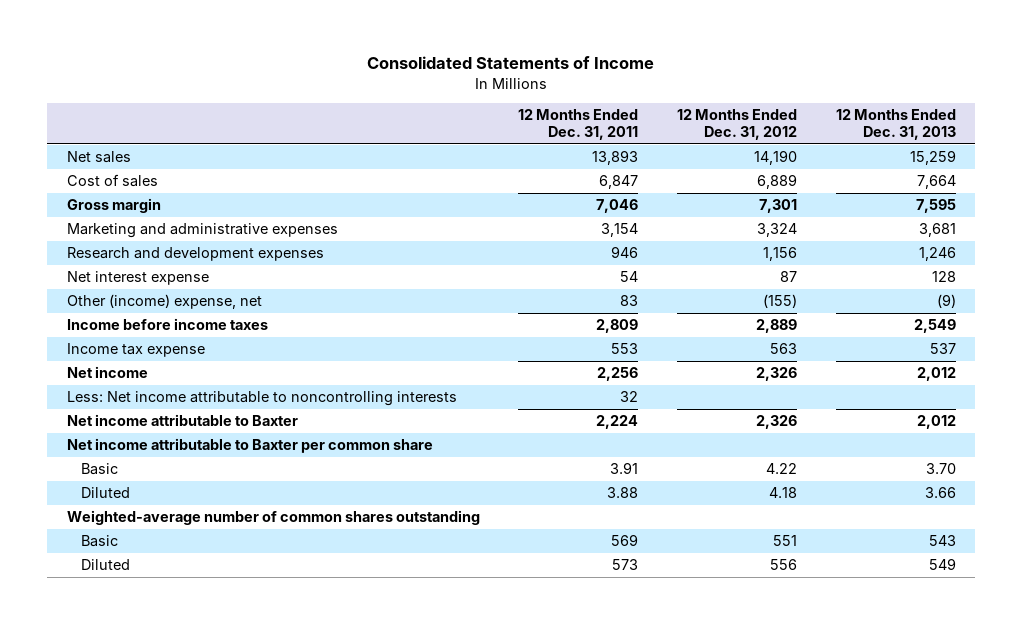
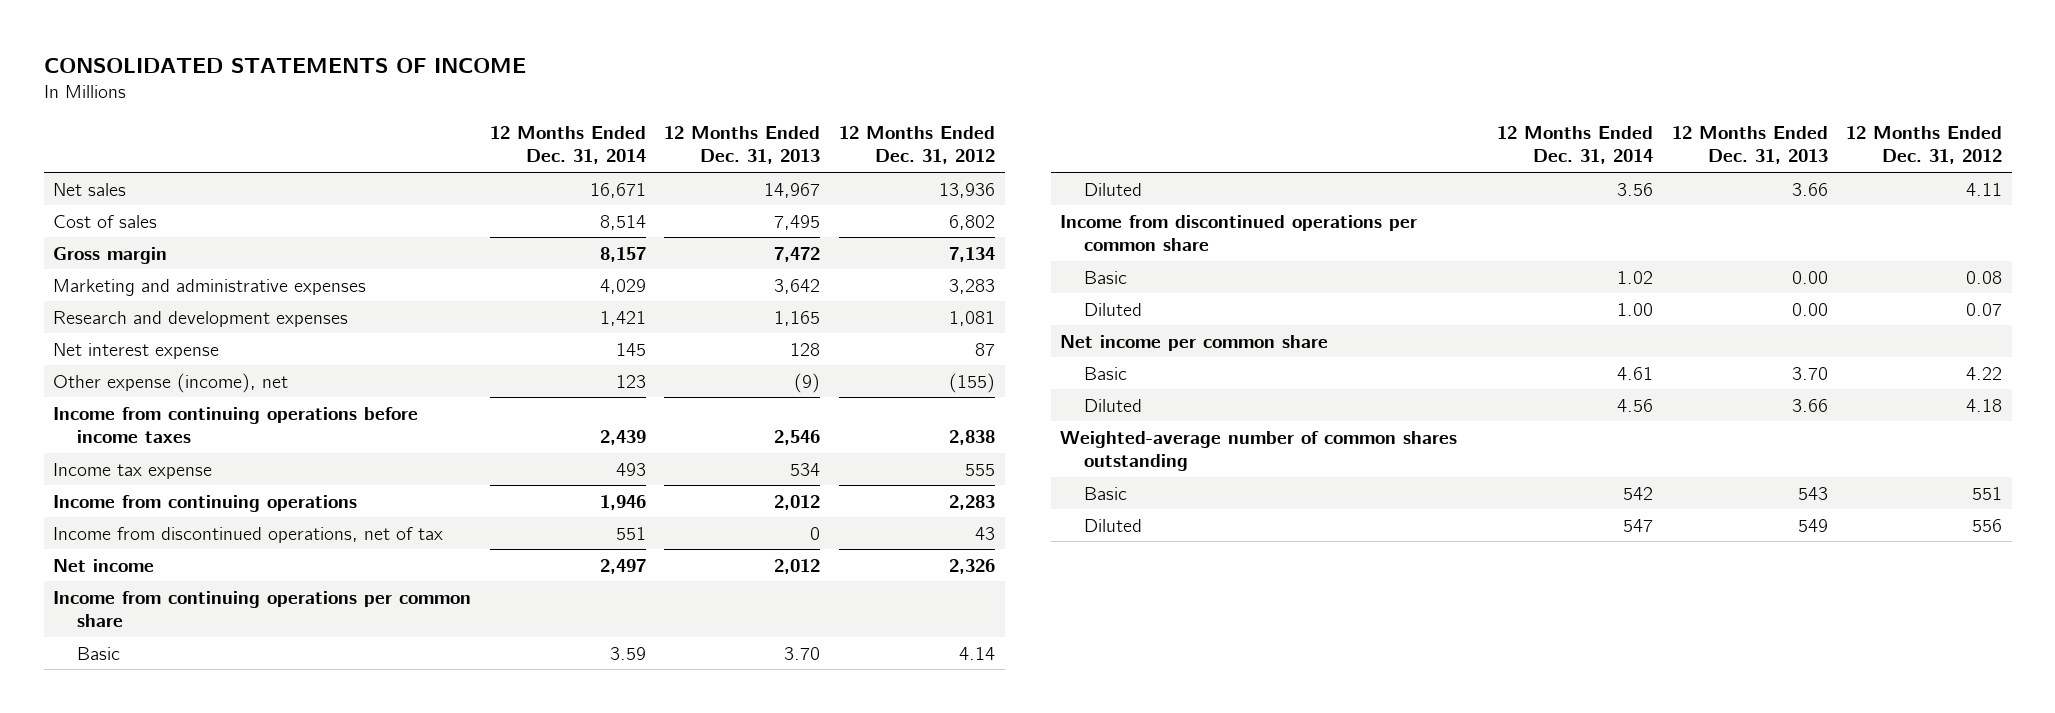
- Consolidated Statements of Income
+ CONSOLIDATED STATEMENTS OF INCOME
- | 12 Months Ended Dec. 31, 2011 | 12 Months Ended Dec. 31, 2012 | 12 Months Ended Dec. 31, 2013
+ | 12 Months Ended Dec. 31, 2014 | 12 Months Ended Dec. 31, 2013 | 12 Months Ended Dec. 31, 2012
- Net sales | 13,893 | 14,190 | 15,259
- Cost of sales | 6,847 | 6,889 | 7,664
- Gross margin | 7,046 | 7,301 | 7,595
- Marketing and administrative expenses | 3,154 | 3,324 | 3,681
- Research and development expenses | 946 | 1,156 | 1,246
+ Net sales | 16,671 | 14,967 | 13,936
+ Cost of sales | 8,514 | 7,495 | 6,802
+ Gross margin | 8,157 | 7,472 | 7,134
+ Marketing and administrative expenses | 4,029 | 3,642 | 3,283
+ Research and development expenses | 1,421 | 1,165 | 1,081
- Other (income) expense, net | 83 | (155) | (9)
- Income before income taxes | 2,809 | 2,889 | 2,549
- Income tax expense | 553 | 563 | 537
+ Other expense (income), net | 123 | (9) | (155)
+ Income from continuing operations before income taxes | 2,439 | 2,546 | 2,838
+ Income tax expense | 493 | 534 | 555
+ Income from continuing operations | 1,946 | 2,012 | 2,283
+ Income from discontinued operations, net of tax | 551 | 0 | 43
- Less: Net income attributable to noncontrolling interests | 32 | |
- Net income attributable to Baxter | 2,224 | 2,326 | 2,012
- Net income attributable to Baxter per common share
+ Income from continuing operations per common share
+ Basic | 3.59 | 3.70 | 4.14
+ Diluted | 3.56 | 3.66 | 4.11
+ Income from discontinued operations per common share
+ Basic | 1.02 | 0.00 | 0.08
+ Diluted | 1.00 | 0.00 | 0.07
+ Net income per common share

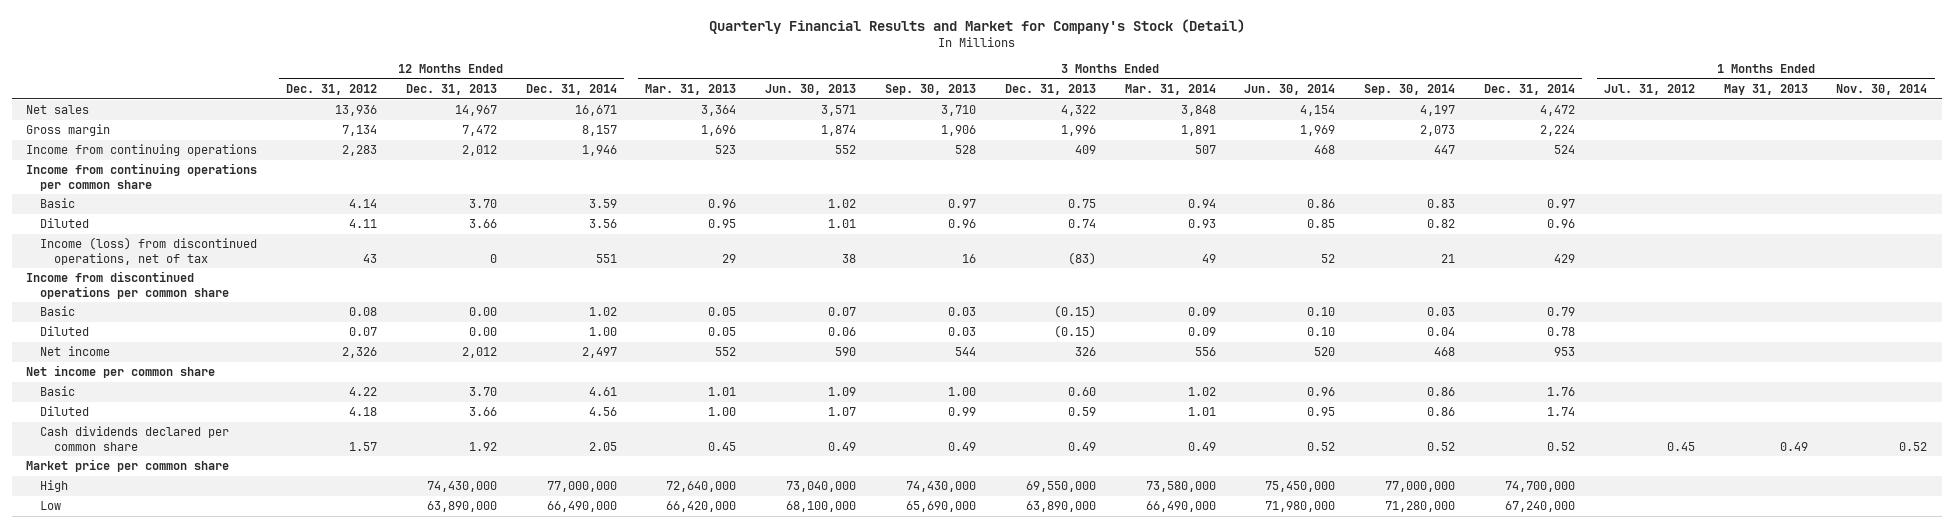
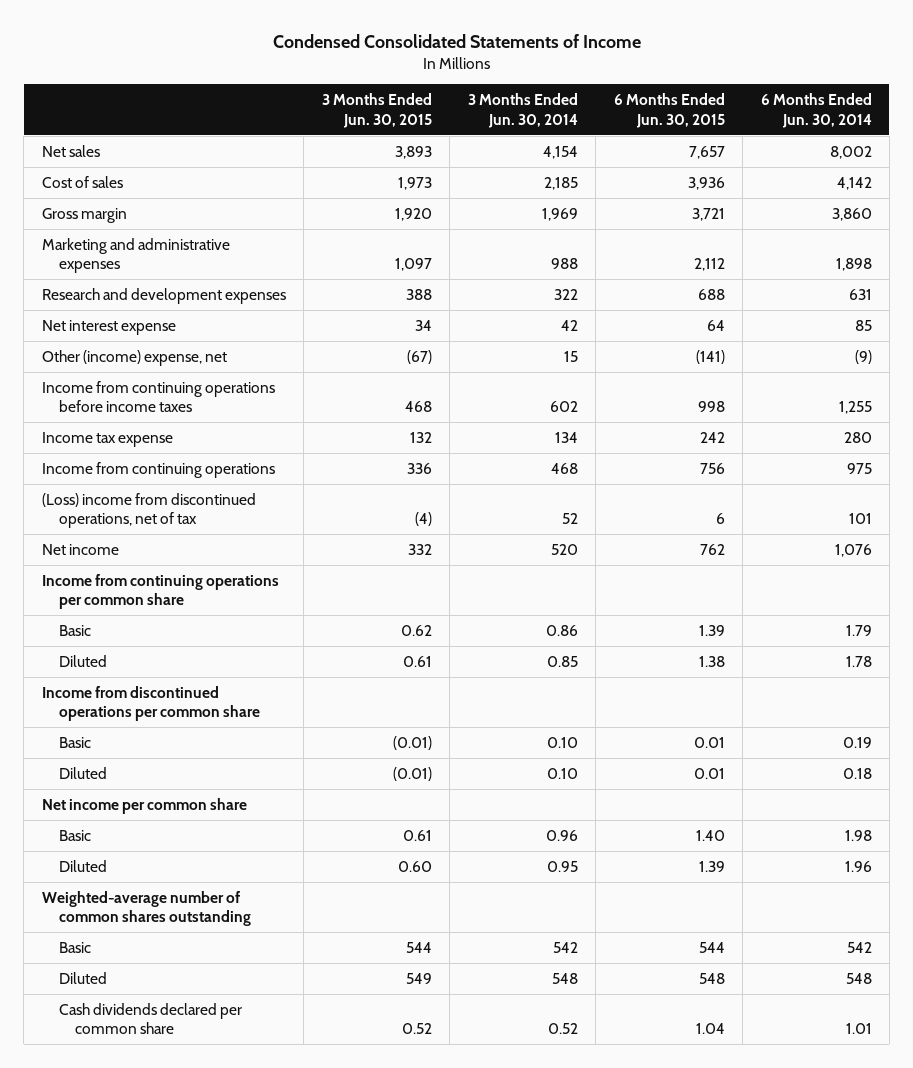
- Quarterly Financial Results and Market for Company's Stock (Detail)
+ Condensed Consolidated Statements of Income
- | 12 Months Ended Dec. 31, 2012 | 12 Months Ended Dec. 31, 2013 | 12 Months Ended Dec. 31, 2014 | 3 Months Ended Mar. 31, 2013 | 3 Months Ended Jun. 30, 2013 | 3 Months Ended Sep. 30, 2013 | 3 Months Ended Dec. 31, 2013 | 3 Months Ended Mar. 31, 2014 | 3 Months Ended Jun. 30, 2014 | 3 Months Ended Sep. 30, 2014 | 3 Months Ended Dec. 31, 2014 | 1 Months Ended Jul. 31, 2012 | 1 Months Ended May 31, 2013 | 1 Months Ended Nov. 30, 2014
+ | 3 Months Ended Jun. 30, 2015 | 3 Months Ended Jun. 30, 2014 | 6 Months Ended Jun. 30, 2015 | 6 Months Ended Jun. 30, 2014
+ Cost of sales | 1,973 | 2,185 | 3,936 | 4,142
+ Marketing and administrative expenses | 1,097 | 988 | 2,112 | 1,898
+ Research and development expenses | 388 | 322 | 688 | 631
+ Net interest expense | 34 | 42 | 64 | 85
+ Other (income) expense, net | (67) | 15 | (141) | (9)
+ Income from continuing operations before income taxes | 468 | 602 | 998 | 1,255
+ Income tax expense | 132 | 134 | 242 | 280
+ (Loss) income from discontinued operations, net of tax | (4) | 52 | 6 | 101
moved up: Net income | 332 | 520 | 762 | 1,076
- Income (loss) from discontinued operations, net of tax | 43 | 0 | 551 | 29 | 38 | 16 | (83) | 49 | 52 | 21 | 429 | | |
+ Weighted-average number of common shares outstanding
+ Basic | 544 | 542 | 544 | 542
+ Diluted | 549 | 548 | 548 | 548
- Market price per common share
- High | | 74,430,000 | 77,000,000 | 72,640,000 | 73,040,000 | 74,430,000 | 69,550,000 | 73,580,000 | 75,450,000 | 77,000,000 | 74,700,000 | | |
- Low | | 63,890,000 | 66,490,000 | 66,420,000 | 68,100,000 | 65,690,000 | 63,890,000 | 66,490,000 | 71,980,000 | 71,280,000 | 67,240,000 | | |

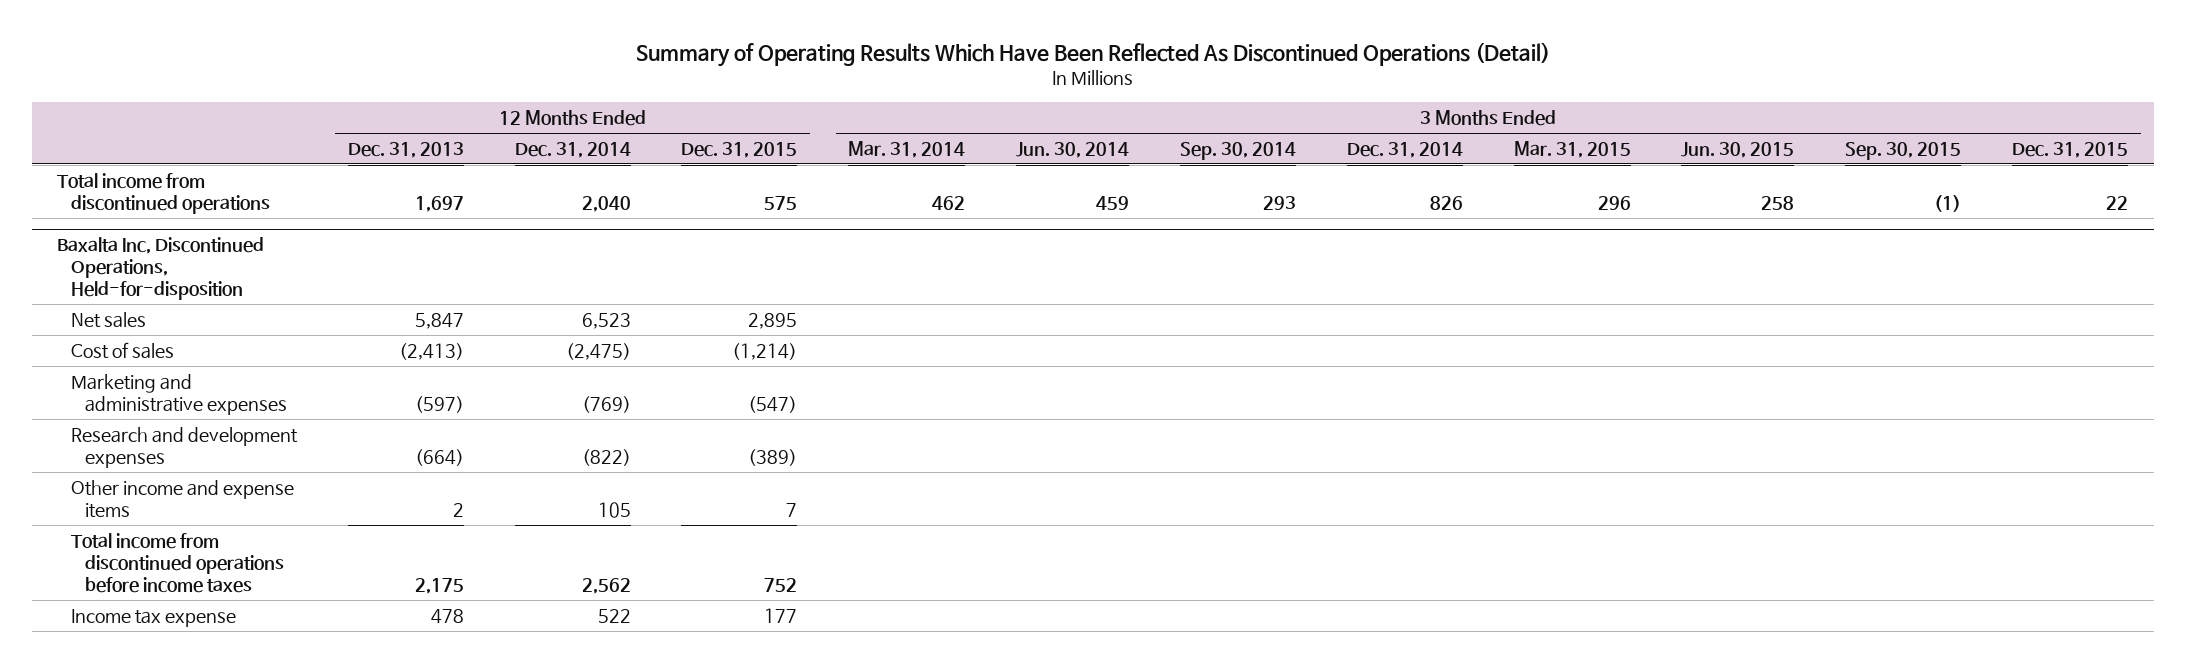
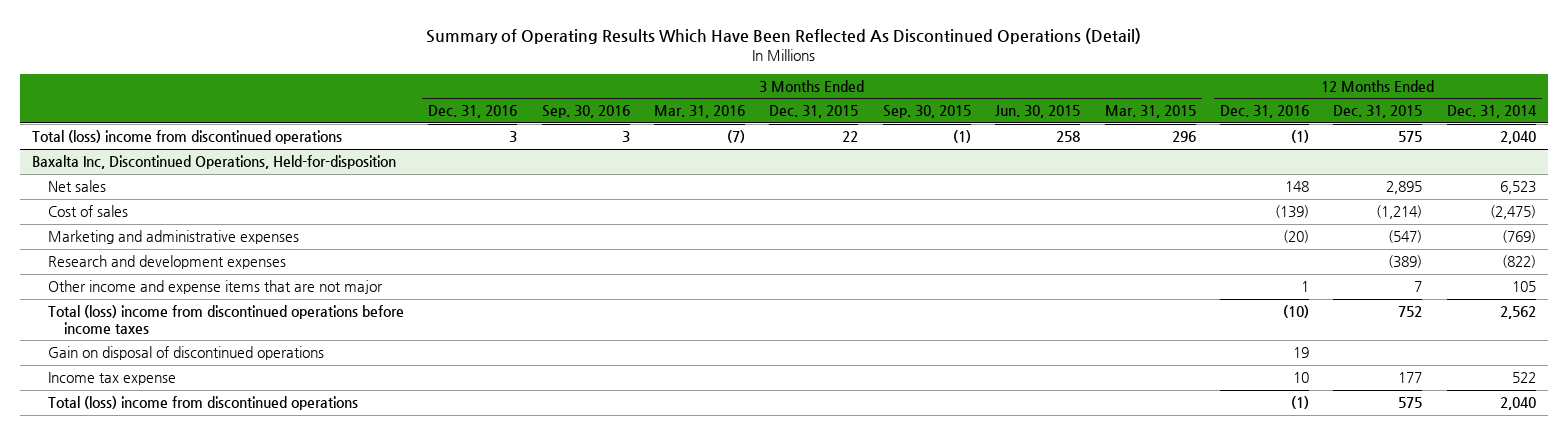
- | 12 Months Ended Dec. 31, 2013 | 12 Months Ended Dec. 31, 2014 | 12 Months Ended Dec. 31, 2015 | 3 Months Ended Mar. 31, 2014 | 3 Months Ended Jun. 30, 2014 | 3 Months Ended Sep. 30, 2014 | 3 Months Ended Dec. 31, 2014 | 3 Months Ended Mar. 31, 2015 | 3 Months Ended Jun. 30, 2015 | 3 Months Ended Sep. 30, 2015 | 3 Months Ended Dec. 31, 2015
+ | 3 Months Ended Dec. 31, 2016 | 3 Months Ended Sep. 30, 2016 | 3 Months Ended Mar. 31, 2016 | 3 Months Ended Dec. 31, 2015 | 3 Months Ended Sep. 30, 2015 | 3 Months Ended Jun. 30, 2015 | 3 Months Ended Mar. 31, 2015 | 12 Months Ended Dec. 31, 2016 | 12 Months Ended Dec. 31, 2015 | 12 Months Ended Dec. 31, 2014
- Total income from discontinued operations | 1,697 | 2,040 | 575 | 462 | 459 | 293 | 826 | 296 | 258 | (1) | 22
+ Total (loss) income from discontinued operations | 3 | 3 | (7) | 22 | (1) | 258 | 296 | (1) | 575 | 2,040
@ Baxalta Inc, Discontinued Operations, Held-for-disposition
- Other income and expense items | 2 | 105 | 7 | | | | | | | |
- Total income from discontinued operations before income taxes | 2,175 | 2,562 | 752 | | | | | | | |
+ Other income and expense items that are not major | | | | | | | | 1 | 7 | 105
+ Total (loss) income from discontinued operations before income taxes | | | | | | | | (10) | 752 | 2,562
+ Gain on disposal of discontinued operations | | | | | | | | 19 | |
+ Total (loss) income from discontinued operations | | | | | | | | (1) | 575 | 2,040

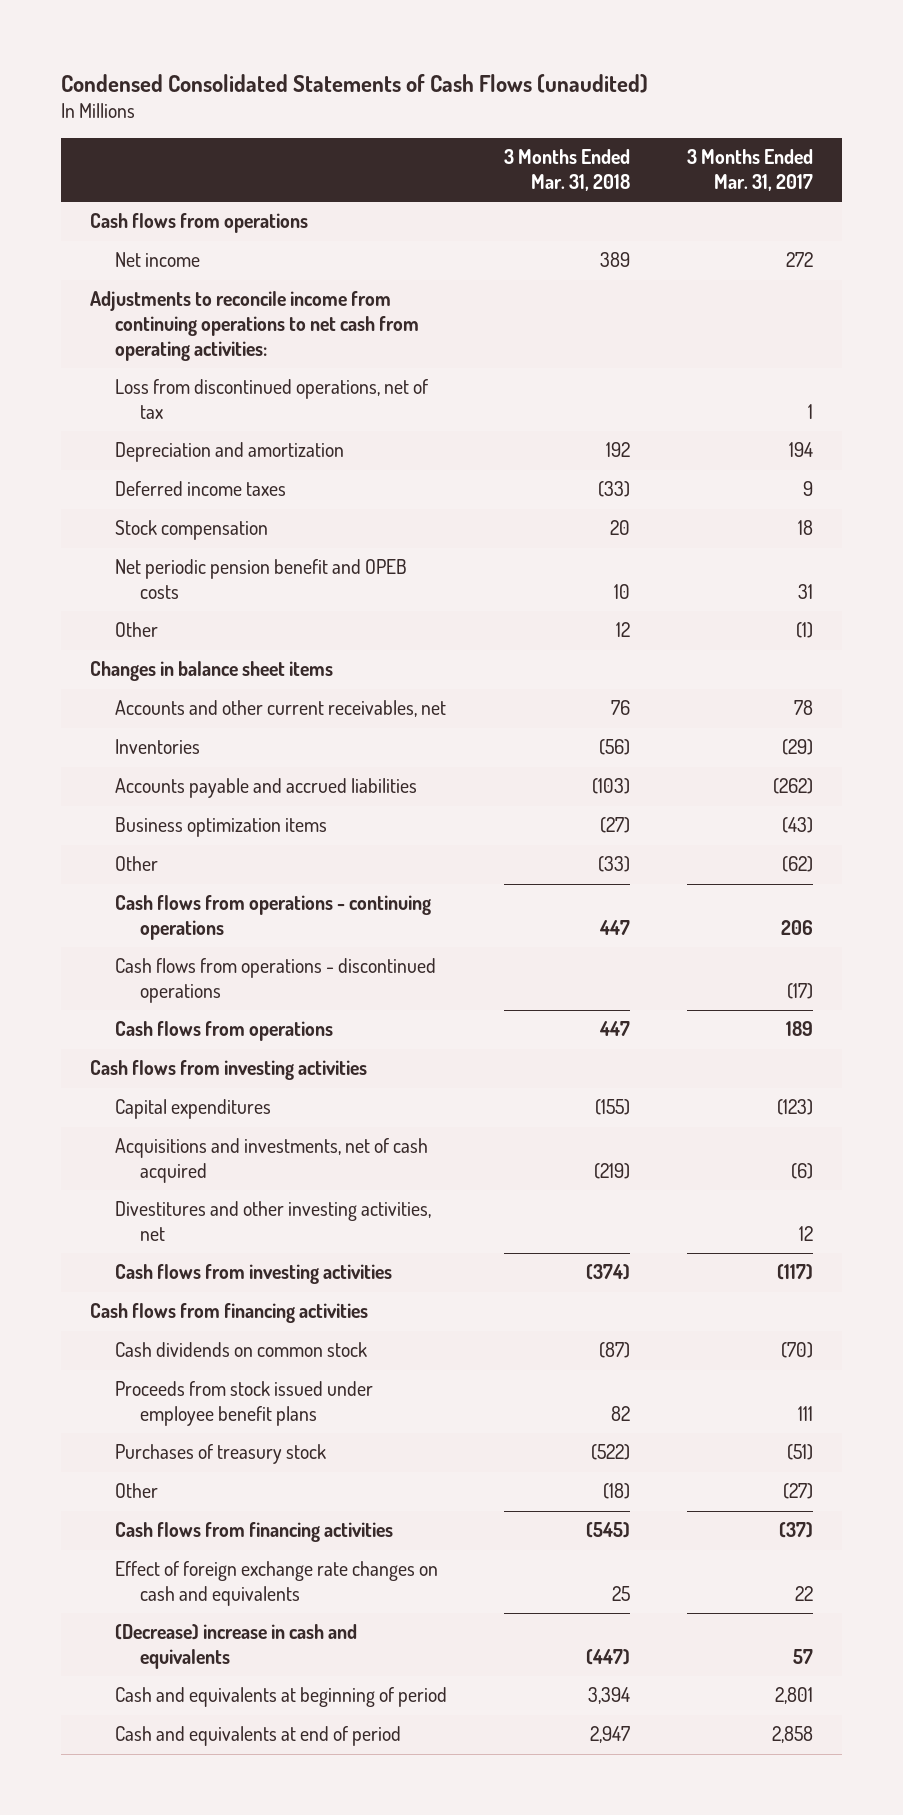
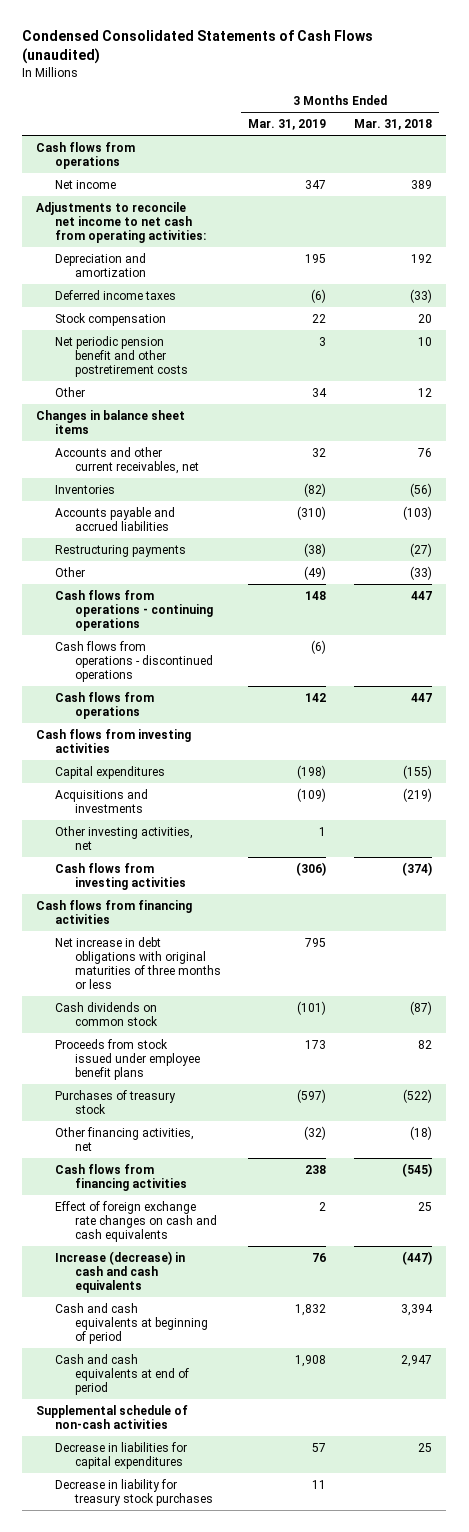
- | 3 Months Ended Mar. 31, 2018 | 3 Months Ended Mar. 31, 2017
+ | 3 Months Ended Mar. 31, 2019 | 3 Months Ended Mar. 31, 2018
- Adjustments to reconcile income from continuing operations to net cash from operating activities:
- Loss from discontinued operations, net of tax | | 1
+ Adjustments to reconcile net income to net cash from operating activities:
- Net periodic pension benefit and OPEB costs | 10 | 31
+ Net periodic pension benefit and other postretirement costs | 3 | 10
- Business optimization items | (27) | (43)
+ Restructuring payments | (38) | (27)
- Acquisitions and investments, net of cash acquired | (219) | (6)
- Divestitures and other investing activities, net | | 12
+ Acquisitions and investments | (109) | (219)
+ Other investing activities, net | 1 |
+ Net increase in debt obligations with original maturities of three months or less | 795 |
- Other | (18) | (27)
+ Other financing activities, net | (32) | (18)
- Effect of foreign exchange rate changes on cash and equivalents | 25 | 22
- (Decrease) increase in cash and equivalents | (447) | 57
- Cash and equivalents at beginning of period | 3,394 | 2,801
- Cash and equivalents at end of period | 2,947 | 2,858
+ Effect of foreign exchange rate changes on cash and cash equivalents | 2 | 25
+ Increase (decrease) in cash and cash equivalents | 76 | (447)
+ Cash and cash equivalents at beginning of period | 1,832 | 3,394
+ Cash and cash equivalents at end of period | 1,908 | 2,947
+ Supplemental schedule of non-cash activities
+ Decrease in liabilities for capital expenditures | 57 | 25
+ Decrease in liability for treasury stock purchases | 11 |

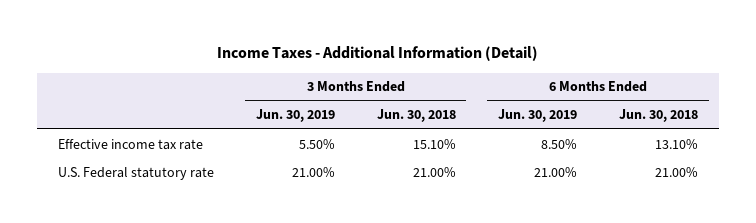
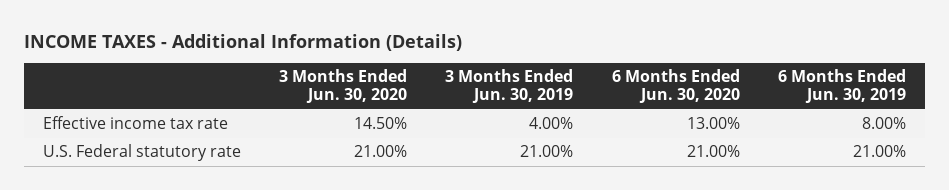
- Income Taxes - Additional Information (Detail)
+ INCOME TAXES - Additional Information (Details)
- | 3 Months Ended Jun. 30, 2019 | 3 Months Ended Jun. 30, 2018 | 6 Months Ended Jun. 30, 2019 | 6 Months Ended Jun. 30, 2018
+ | 3 Months Ended Jun. 30, 2020 | 3 Months Ended Jun. 30, 2019 | 6 Months Ended Jun. 30, 2020 | 6 Months Ended Jun. 30, 2019
- Effective income tax rate | 5.50% | 15.10% | 8.50% | 13.10%
+ Effective income tax rate | 14.50% | 4.00% | 13.00% | 8.00%

